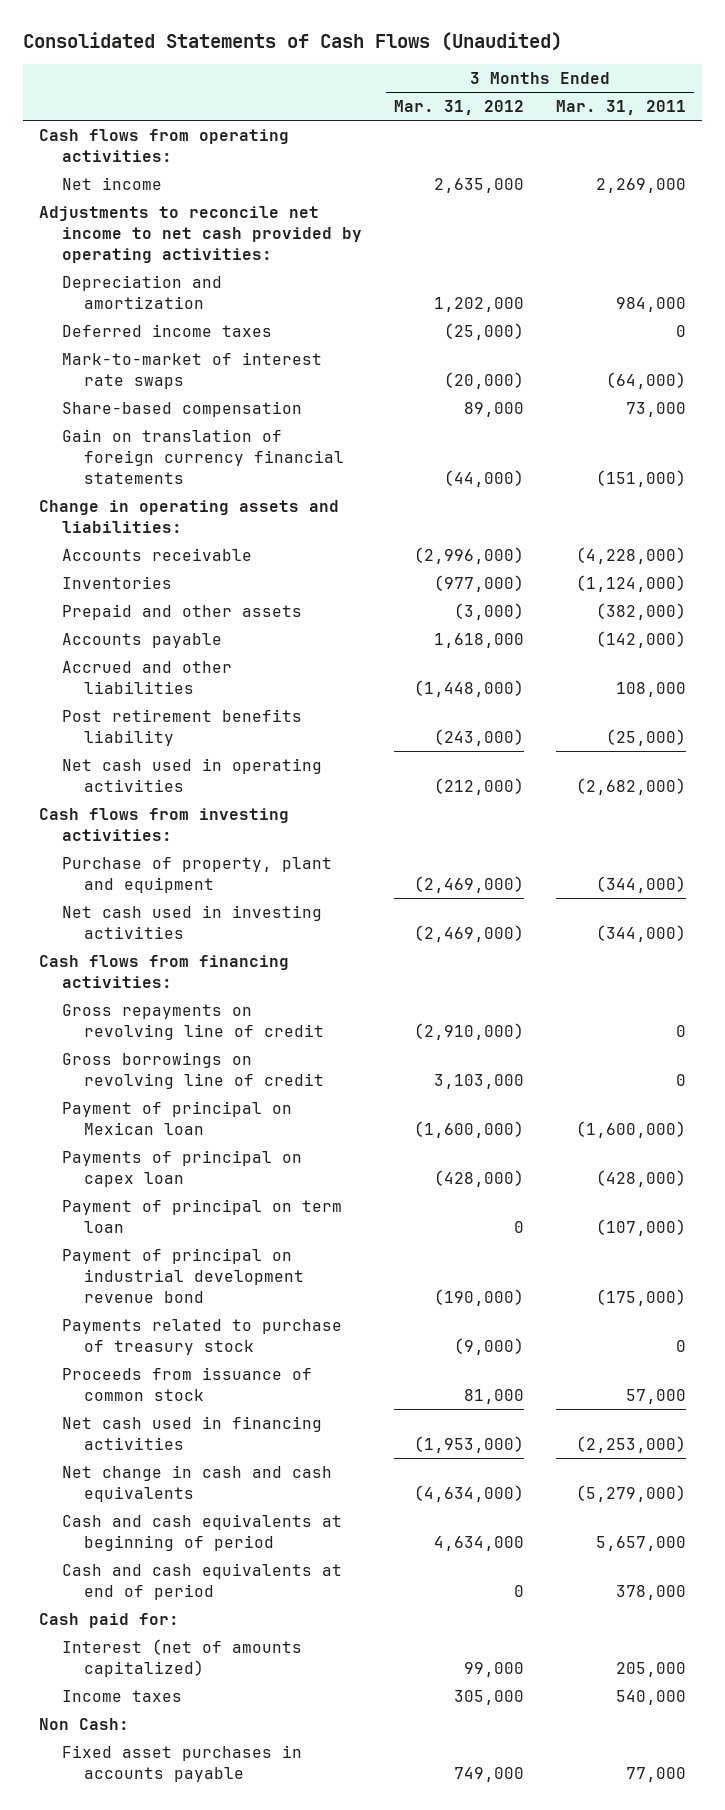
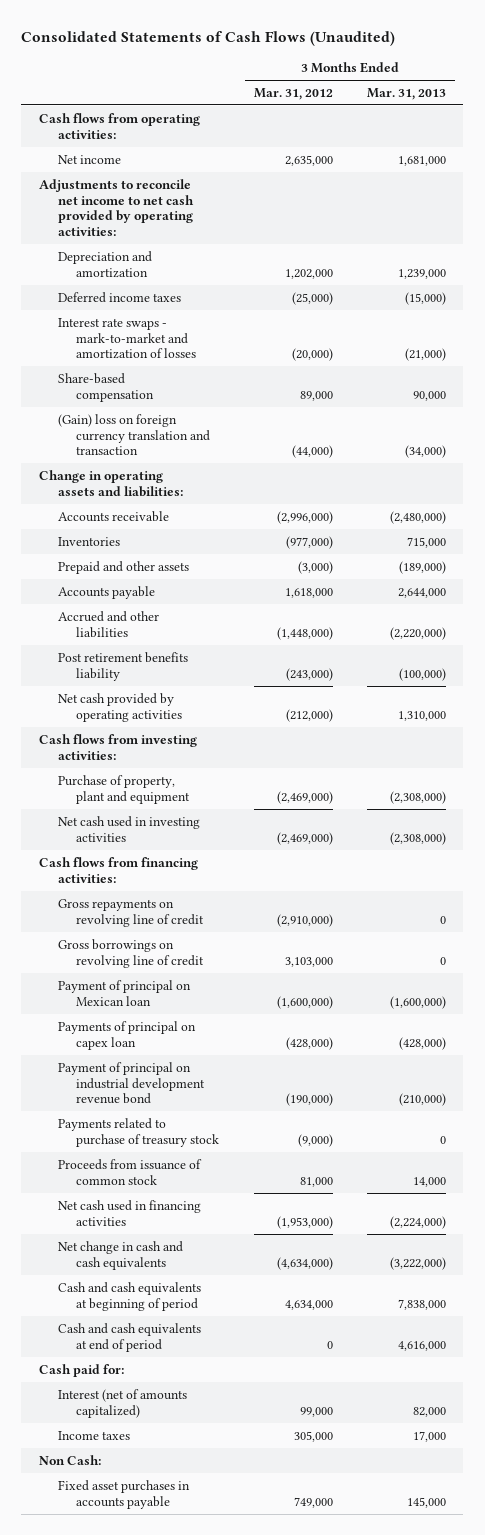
- | 3 Months Ended Mar. 31, 2012 | 3 Months Ended Mar. 31, 2011
+ | 3 Months Ended Mar. 31, 2012 | 3 Months Ended Mar. 31, 2013
- Mark-to-market of interest rate swaps | (20,000) | (64,000)
+ Interest rate swaps - mark-to-market and amortization of losses | (20,000) | (21,000)
- Gain on translation of foreign currency financial statements | (44,000) | (151,000)
+ (Gain) loss on foreign currency translation and transaction | (44,000) | (34,000)
- Net cash used in operating activities | (212,000) | (2,682,000)
+ Net cash provided by operating activities | (212,000) | 1,310,000
- Payment of principal on term loan | 0 | (107,000)

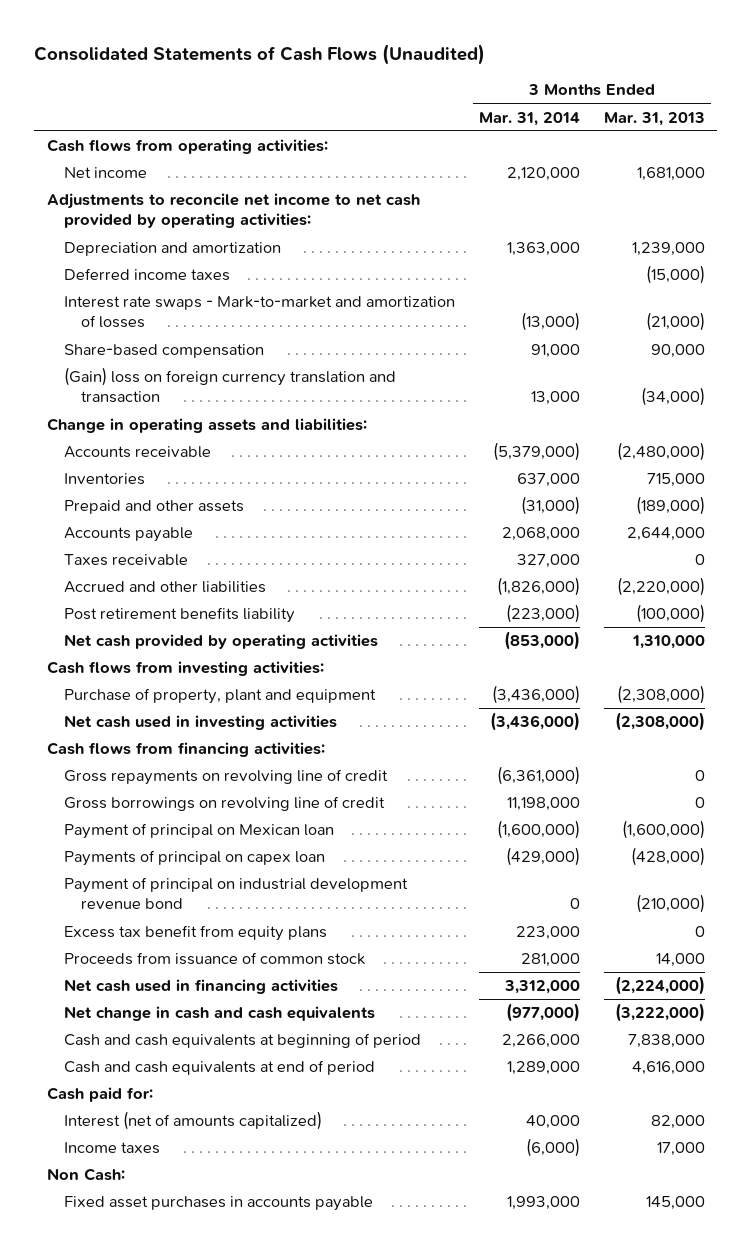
- | 3 Months Ended Mar. 31, 2012 | 3 Months Ended Mar. 31, 2013
+ | 3 Months Ended Mar. 31, 2014 | 3 Months Ended Mar. 31, 2013
- Interest rate swaps - mark-to-market and amortization of losses | (20,000) | (21,000)
+ Interest rate swaps - Mark-to-market and amortization of losses | (13,000) | (21,000)
+ Taxes receivable | 327,000 | 0
- Payments related to purchase of treasury stock | (9,000) | 0
+ Excess tax benefit from equity plans | 223,000 | 0

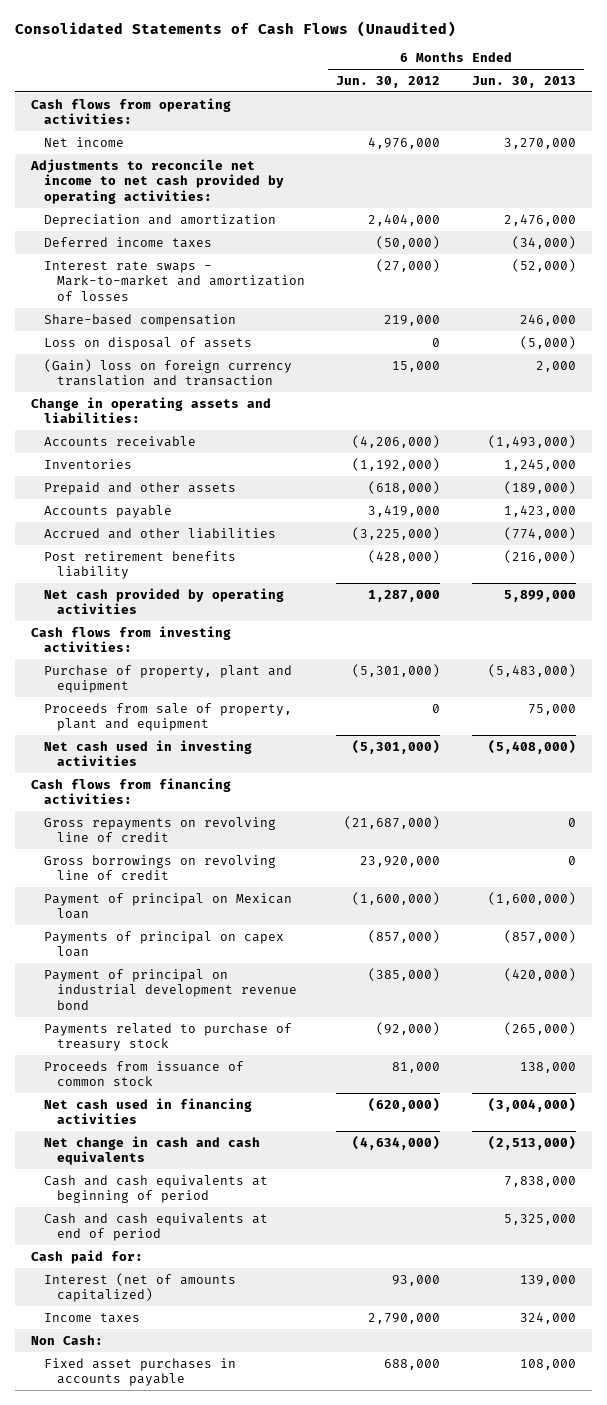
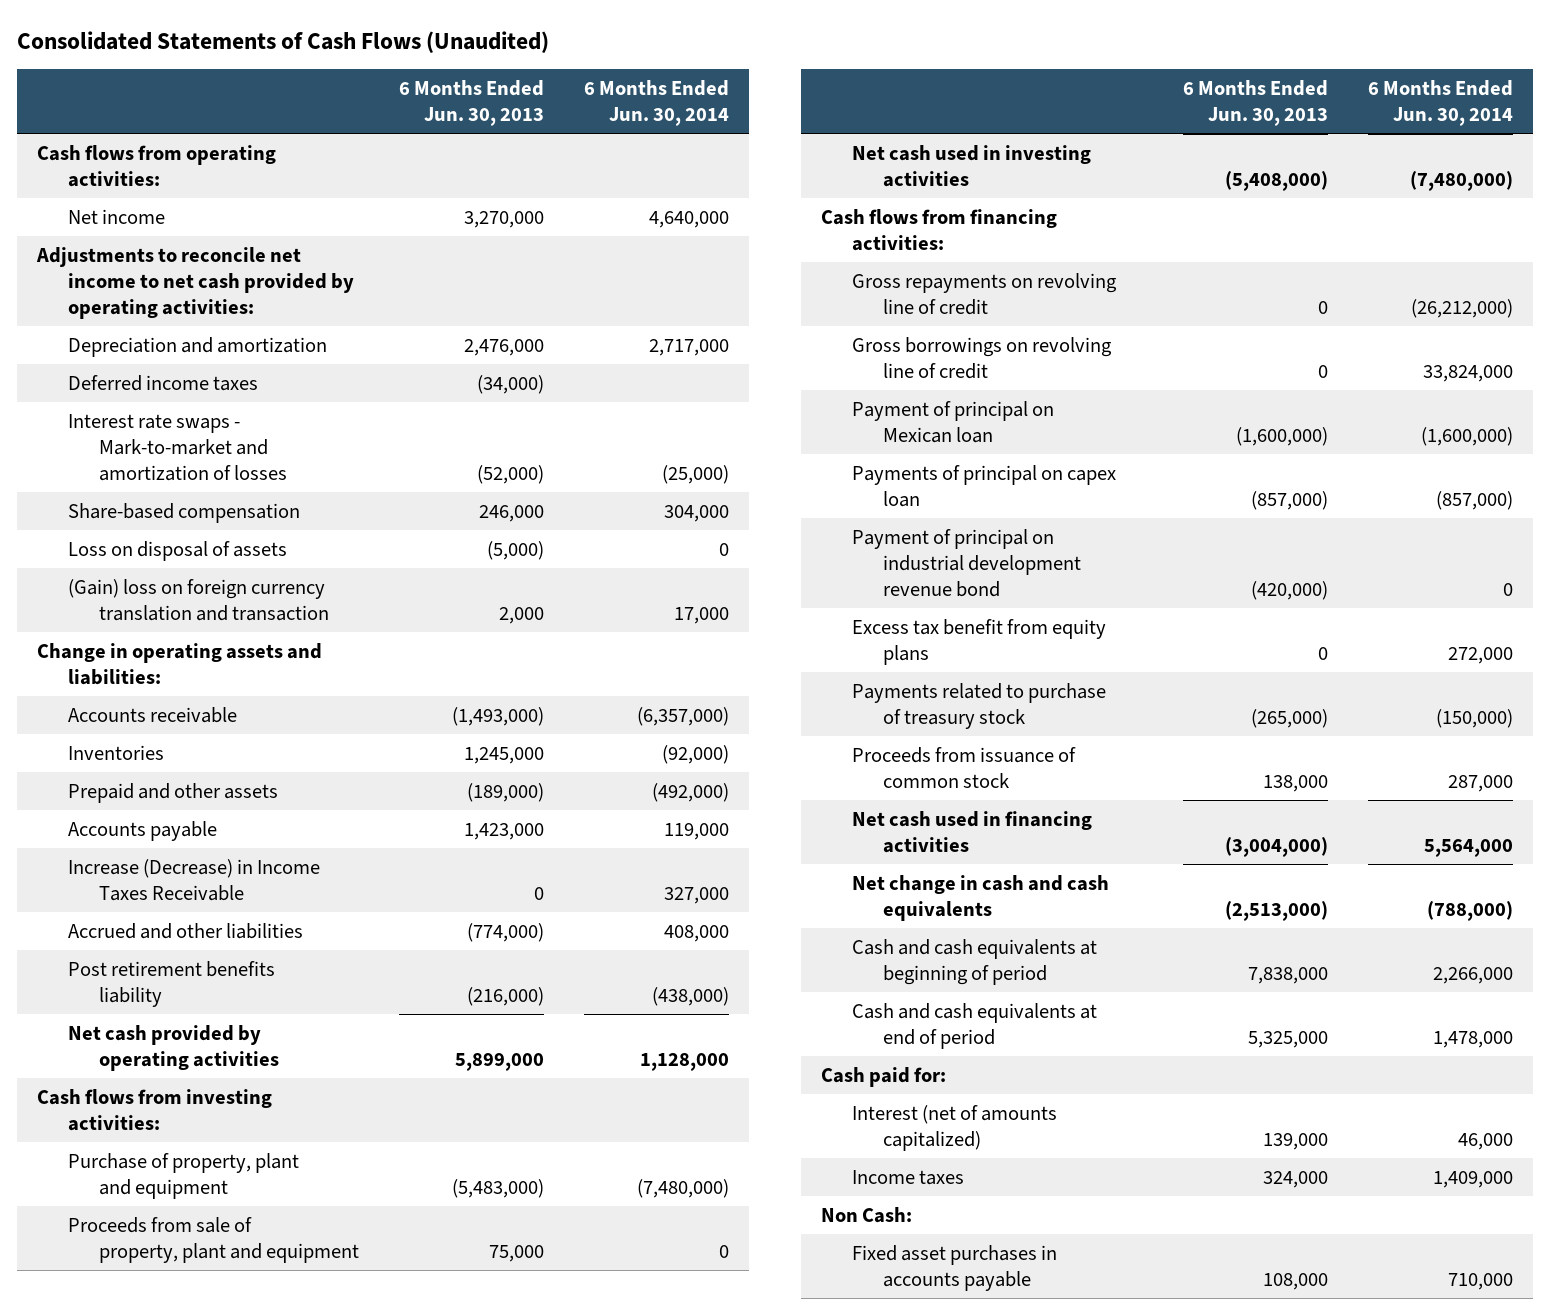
- | 6 Months Ended Jun. 30, 2012 | 6 Months Ended Jun. 30, 2013
+ | 6 Months Ended Jun. 30, 2013 | 6 Months Ended Jun. 30, 2014
+ Increase (Decrease) in Income Taxes Receivable | 0 | 327,000
+ Excess tax benefit from equity plans | 0 | 272,000

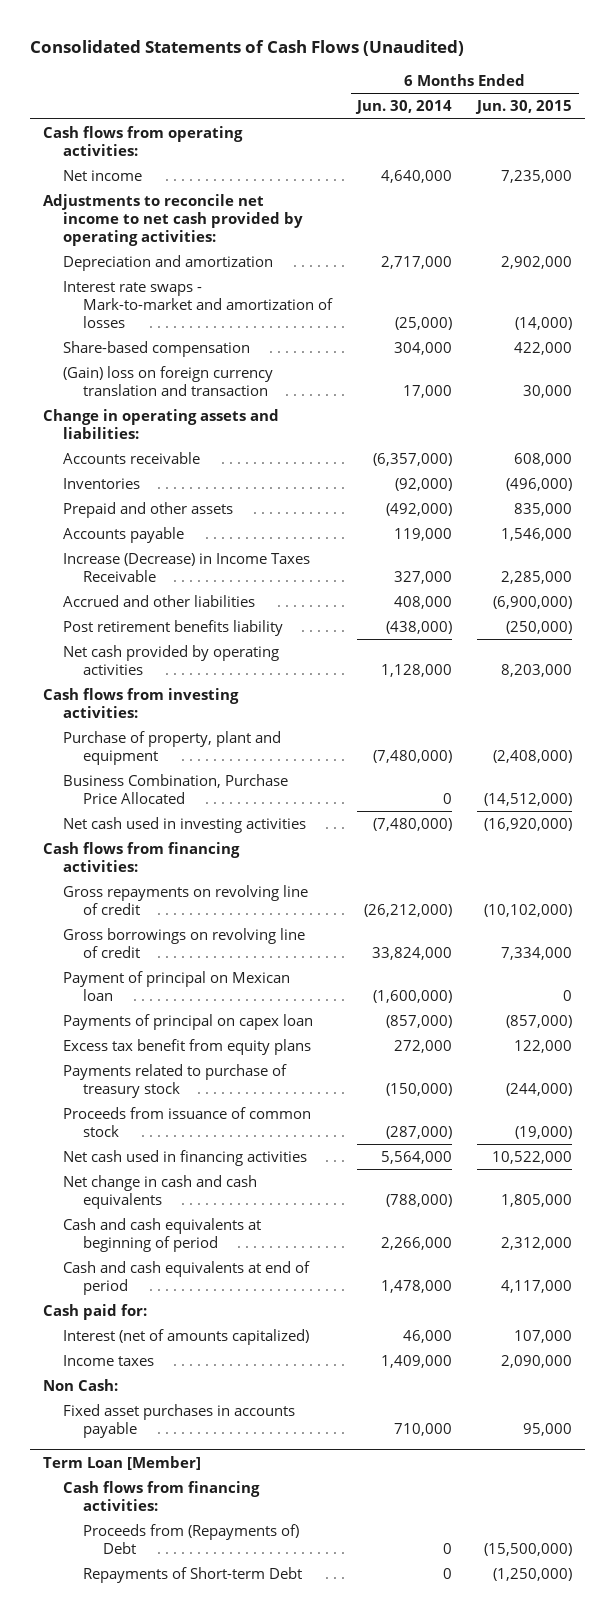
- | 6 Months Ended Jun. 30, 2013 | 6 Months Ended Jun. 30, 2014
+ | 6 Months Ended Jun. 30, 2014 | 6 Months Ended Jun. 30, 2015
- Deferred income taxes | (34,000) |
- Loss on disposal of assets | (5,000) | 0
- Proceeds from sale of property, plant and equipment | 75,000 | 0
+ Business Combination, Purchase Price Allocated | 0 | (14,512,000)
- Payment of principal on industrial development revenue bond | (420,000) | 0
- Proceeds from issuance of common stock | 138,000 | 287,000
+ Proceeds from issuance of common stock | (287,000) | (19,000)
+ Term Loan [Member]
+ Cash flows from financing activities:
+ Proceeds from (Repayments of) Debt | 0 | (15,500,000)
+ Repayments of Short-term Debt | 0 | (1,250,000)

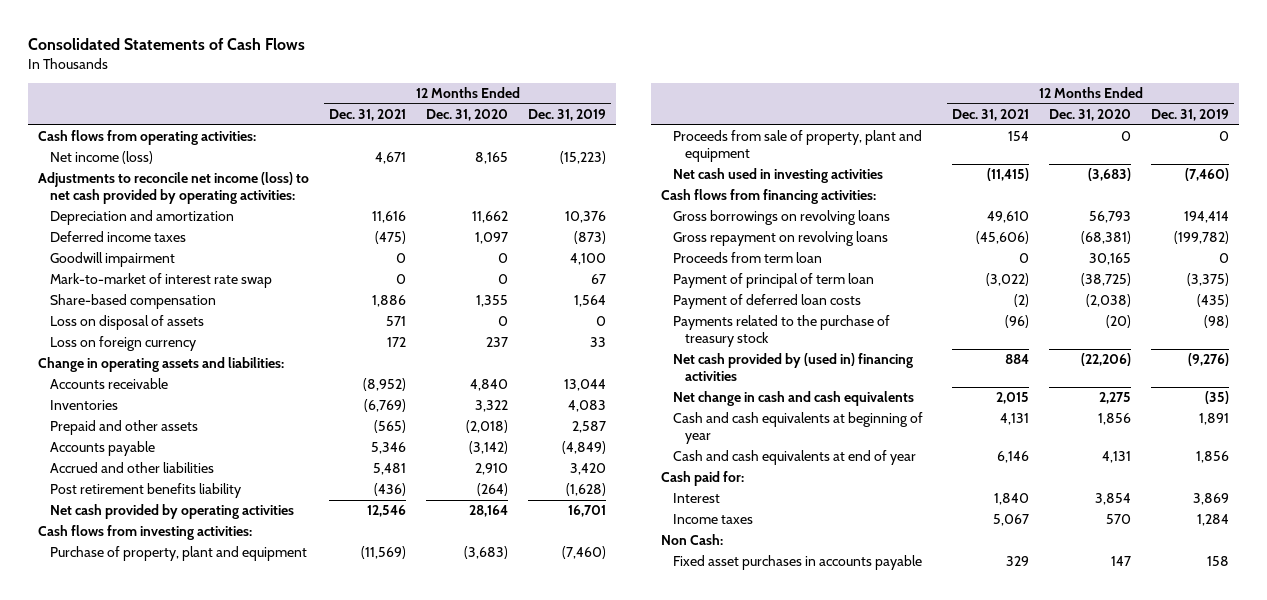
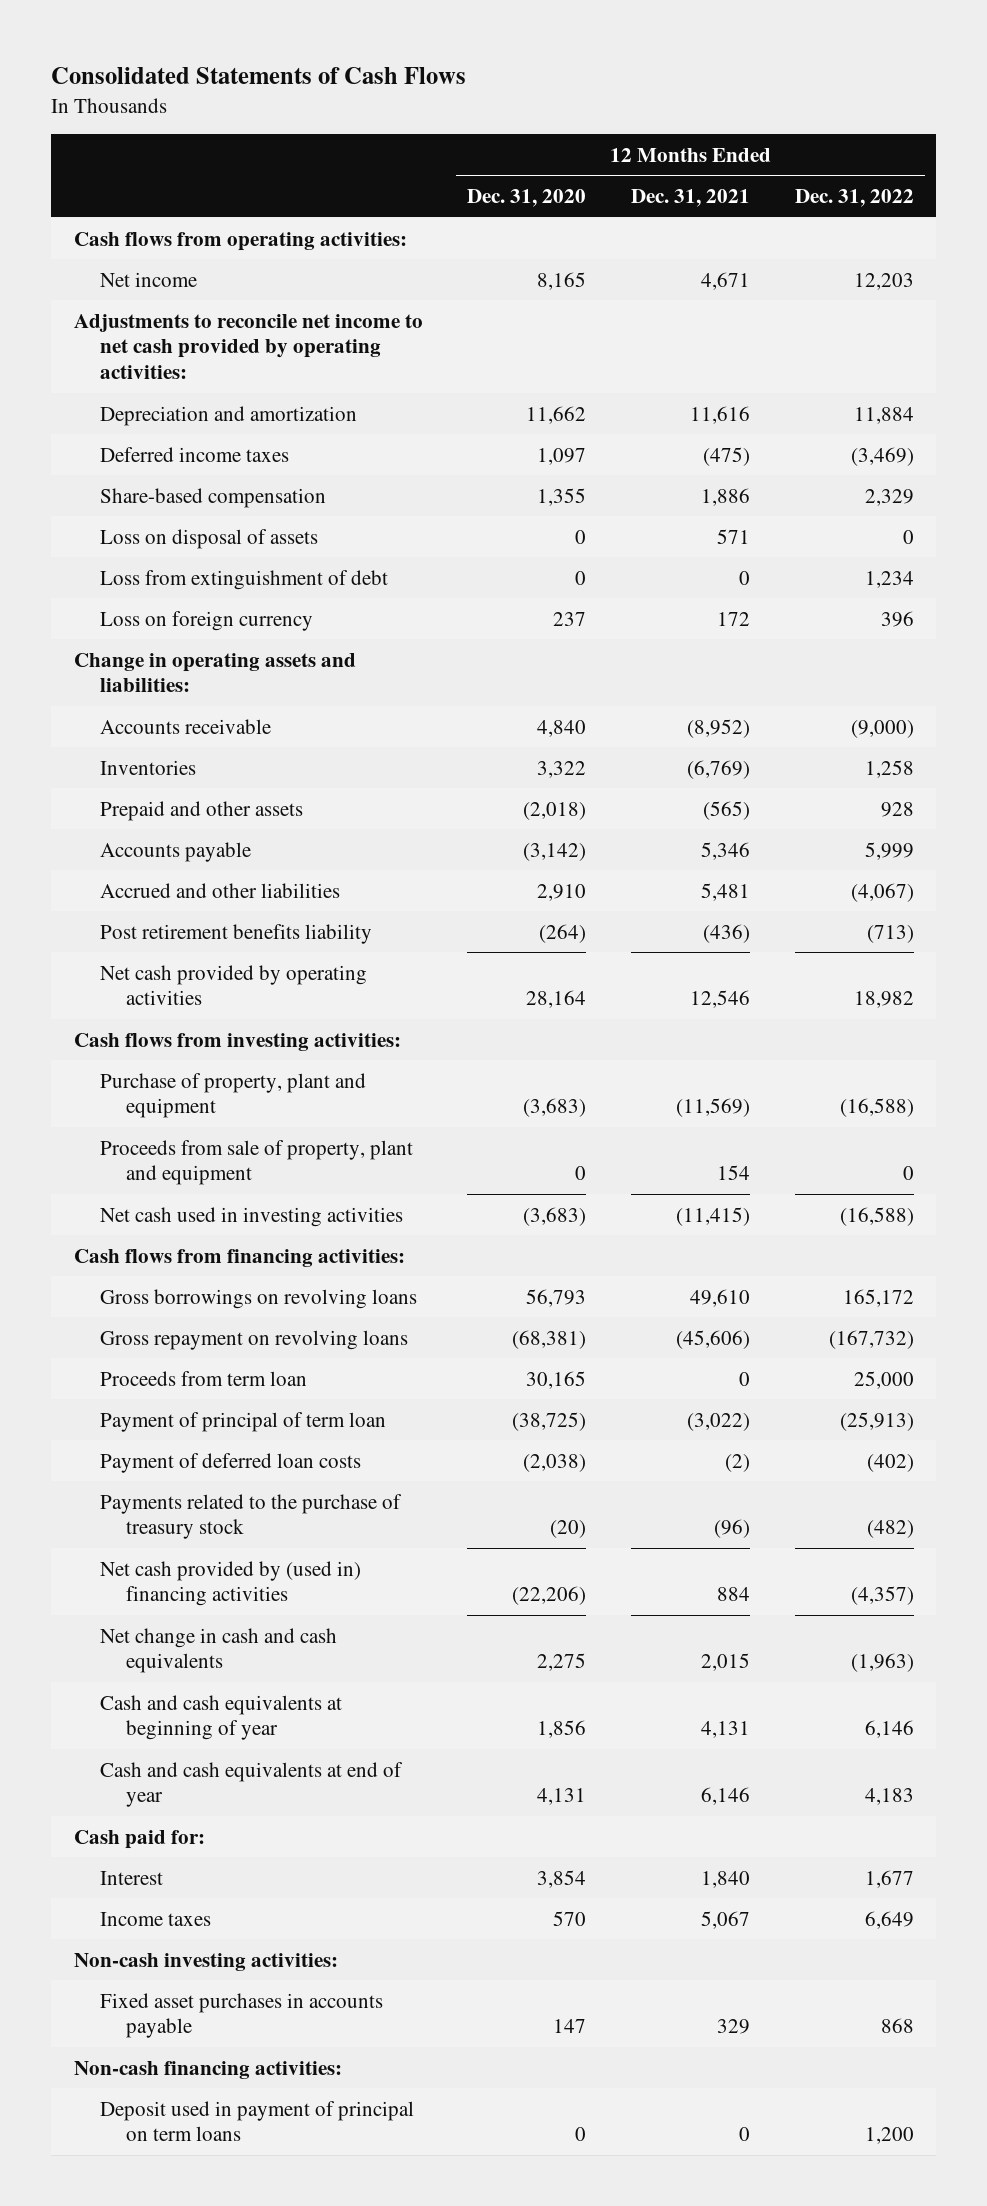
- | 12 Months Ended Dec. 31, 2021 | 12 Months Ended Dec. 31, 2020 | 12 Months Ended Dec. 31, 2019
+ | 12 Months Ended Dec. 31, 2020 | 12 Months Ended Dec. 31, 2021 | 12 Months Ended Dec. 31, 2022
- Net income (loss) | 4,671 | 8,165 | (15,223)
- Adjustments to reconcile net income (loss) to net cash provided by operating activities:
+ Net income | 8,165 | 4,671 | 12,203
+ Adjustments to reconcile net income to net cash provided by operating activities:
- Goodwill impairment | 0 | 0 | 4,100
- Mark-to-market of interest rate swap | 0 | 0 | 67
+ Loss from extinguishment of debt | 0 | 0 | 1,234
- Non Cash:
+ Non-cash investing activities:
+ Non-cash financing activities:
+ Deposit used in payment of principal on term loans | 0 | 0 | 1,200

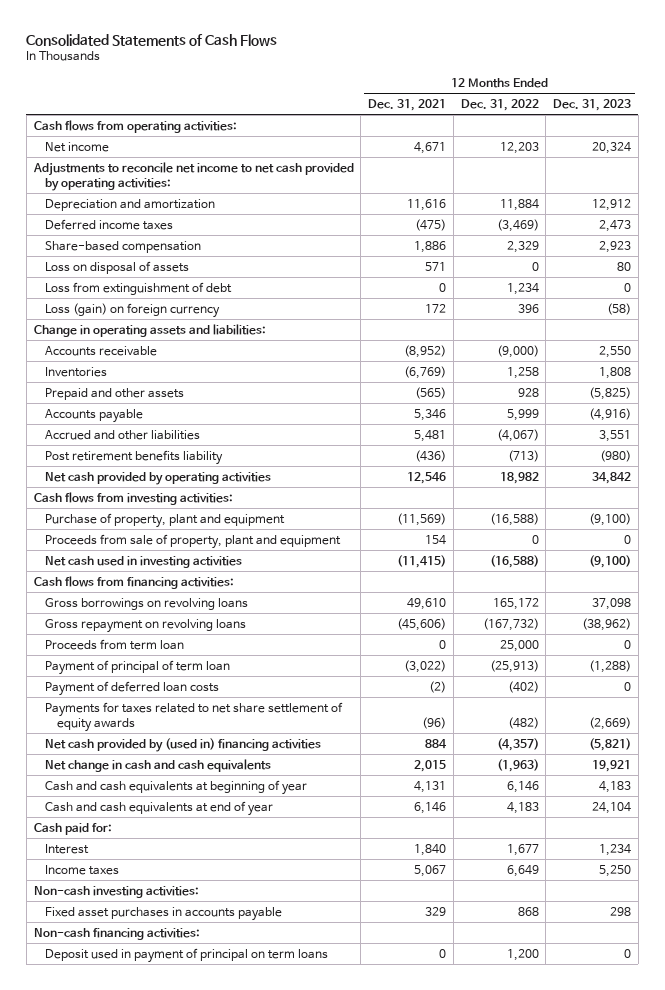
- | 12 Months Ended Dec. 31, 2020 | 12 Months Ended Dec. 31, 2021 | 12 Months Ended Dec. 31, 2022
+ | 12 Months Ended Dec. 31, 2021 | 12 Months Ended Dec. 31, 2022 | 12 Months Ended Dec. 31, 2023
- Loss on foreign currency | 237 | 172 | 396
+ Loss (gain) on foreign currency | 172 | 396 | (58)
- Payments related to the purchase of treasury stock | (20) | (96) | (482)
+ Payments for taxes related to net share settlement of equity awards | (96) | (482) | (2,669)

